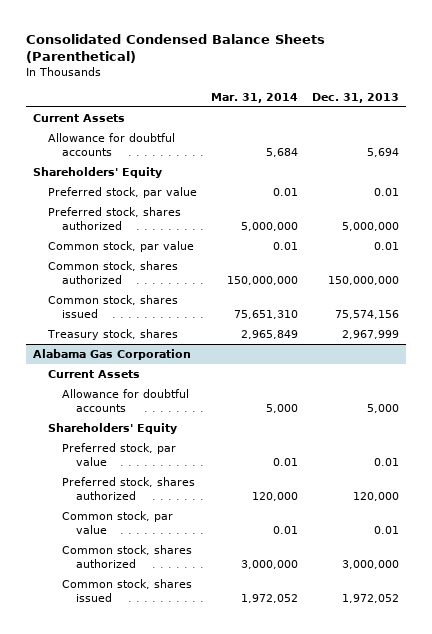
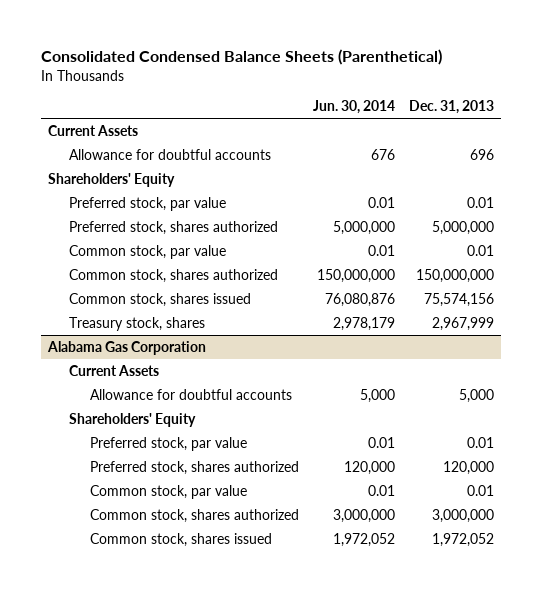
- | Mar. 31, 2014 | Dec. 31, 2013
+ | Jun. 30, 2014 | Dec. 31, 2013
- Allowance for doubtful accounts | 5,684 | 5,694
+ Allowance for doubtful accounts | 676 | 696

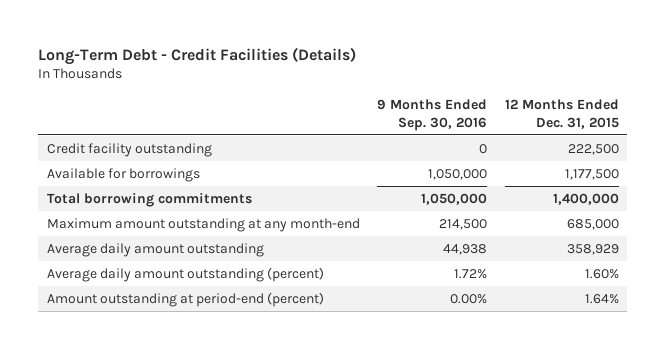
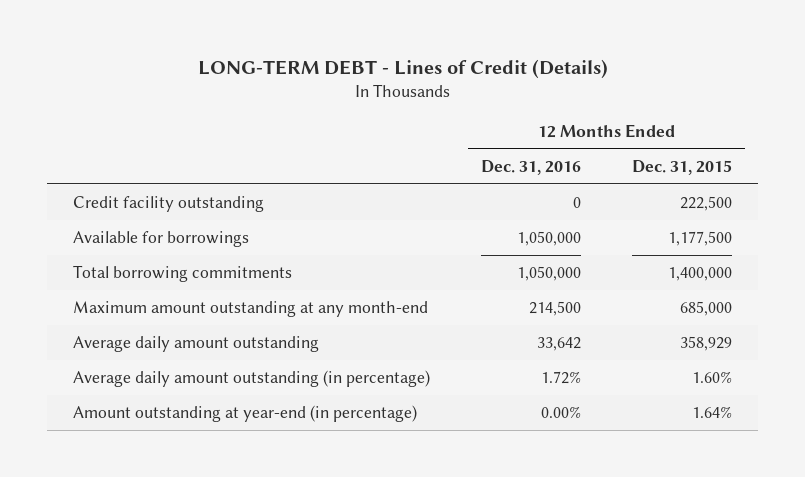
- Long-Term Debt - Credit Facilities (Details)
+ LONG-TERM DEBT - Lines of Credit (Details)
- | 9 Months Ended Sep. 30, 2016 | 12 Months Ended Dec. 31, 2015
+ | 12 Months Ended Dec. 31, 2016 | 12 Months Ended Dec. 31, 2015
- Average daily amount outstanding (percent) | 1.72% | 1.60%
- Amount outstanding at period-end (percent) | 0.00% | 1.64%
+ Average daily amount outstanding (in percentage) | 1.72% | 1.60%
+ Amount outstanding at year-end (in percentage) | 0.00% | 1.64%

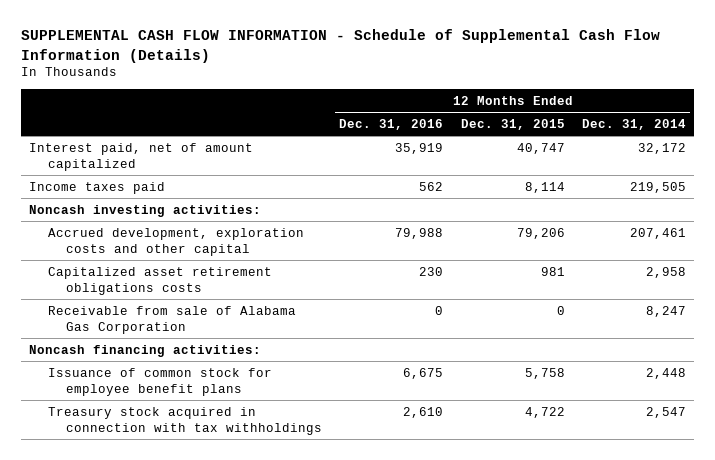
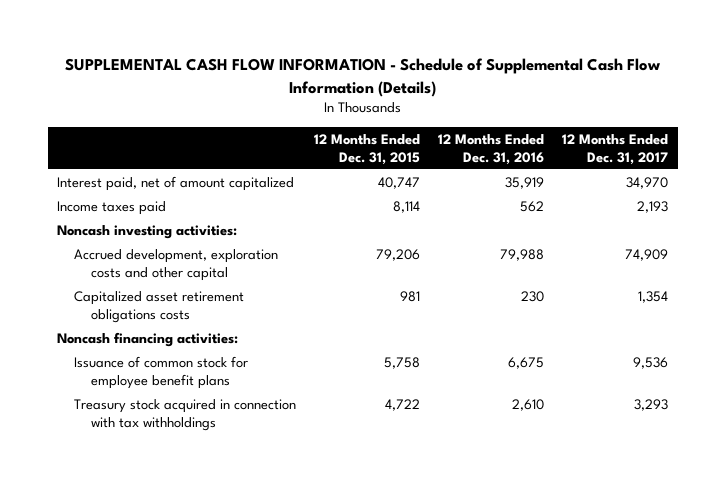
- | 12 Months Ended Dec. 31, 2016 | 12 Months Ended Dec. 31, 2015 | 12 Months Ended Dec. 31, 2014
+ | 12 Months Ended Dec. 31, 2015 | 12 Months Ended Dec. 31, 2016 | 12 Months Ended Dec. 31, 2017
- Receivable from sale of Alabama Gas Corporation | 0 | 0 | 8,247

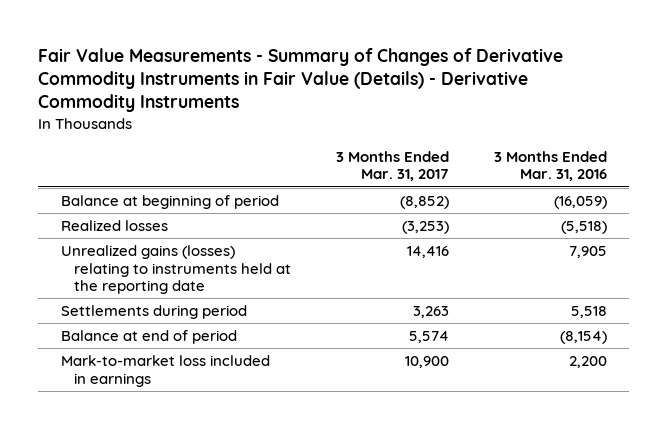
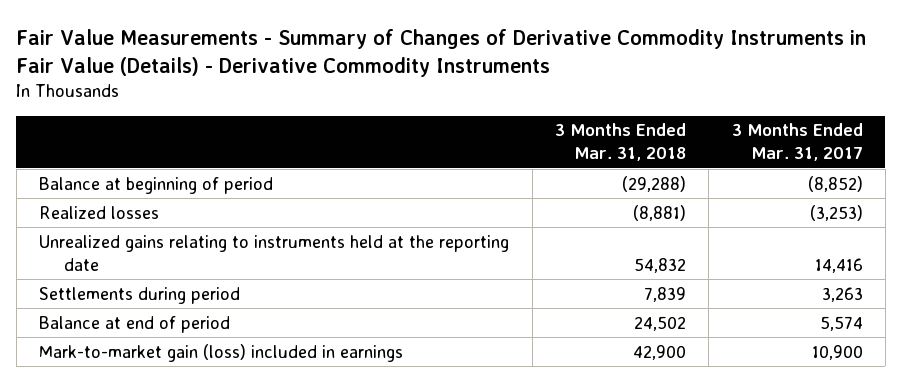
- | 3 Months Ended Mar. 31, 2017 | 3 Months Ended Mar. 31, 2016
+ | 3 Months Ended Mar. 31, 2018 | 3 Months Ended Mar. 31, 2017
- Unrealized gains (losses) relating to instruments held at the reporting date | 14,416 | 7,905
+ Unrealized gains relating to instruments held at the reporting date | 54,832 | 14,416
- Mark-to-market loss included in earnings | 10,900 | 2,200
+ Mark-to-market gain (loss) included in earnings | 42,900 | 10,900

